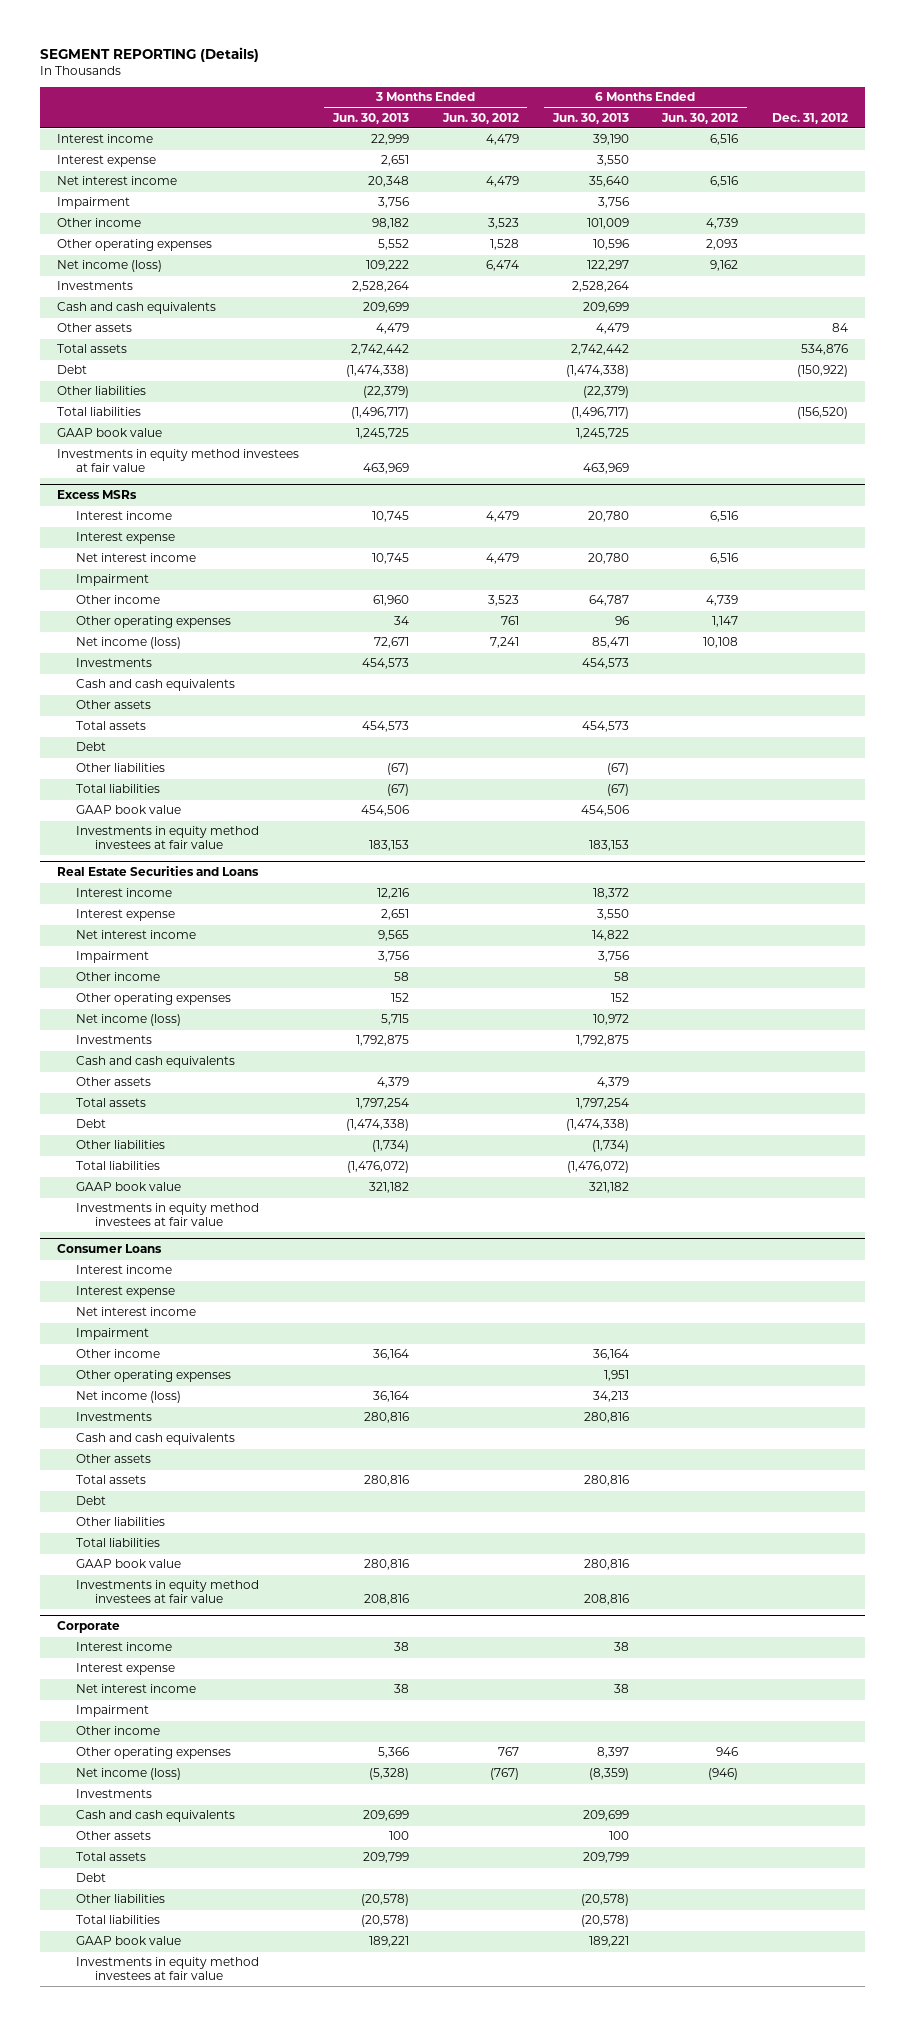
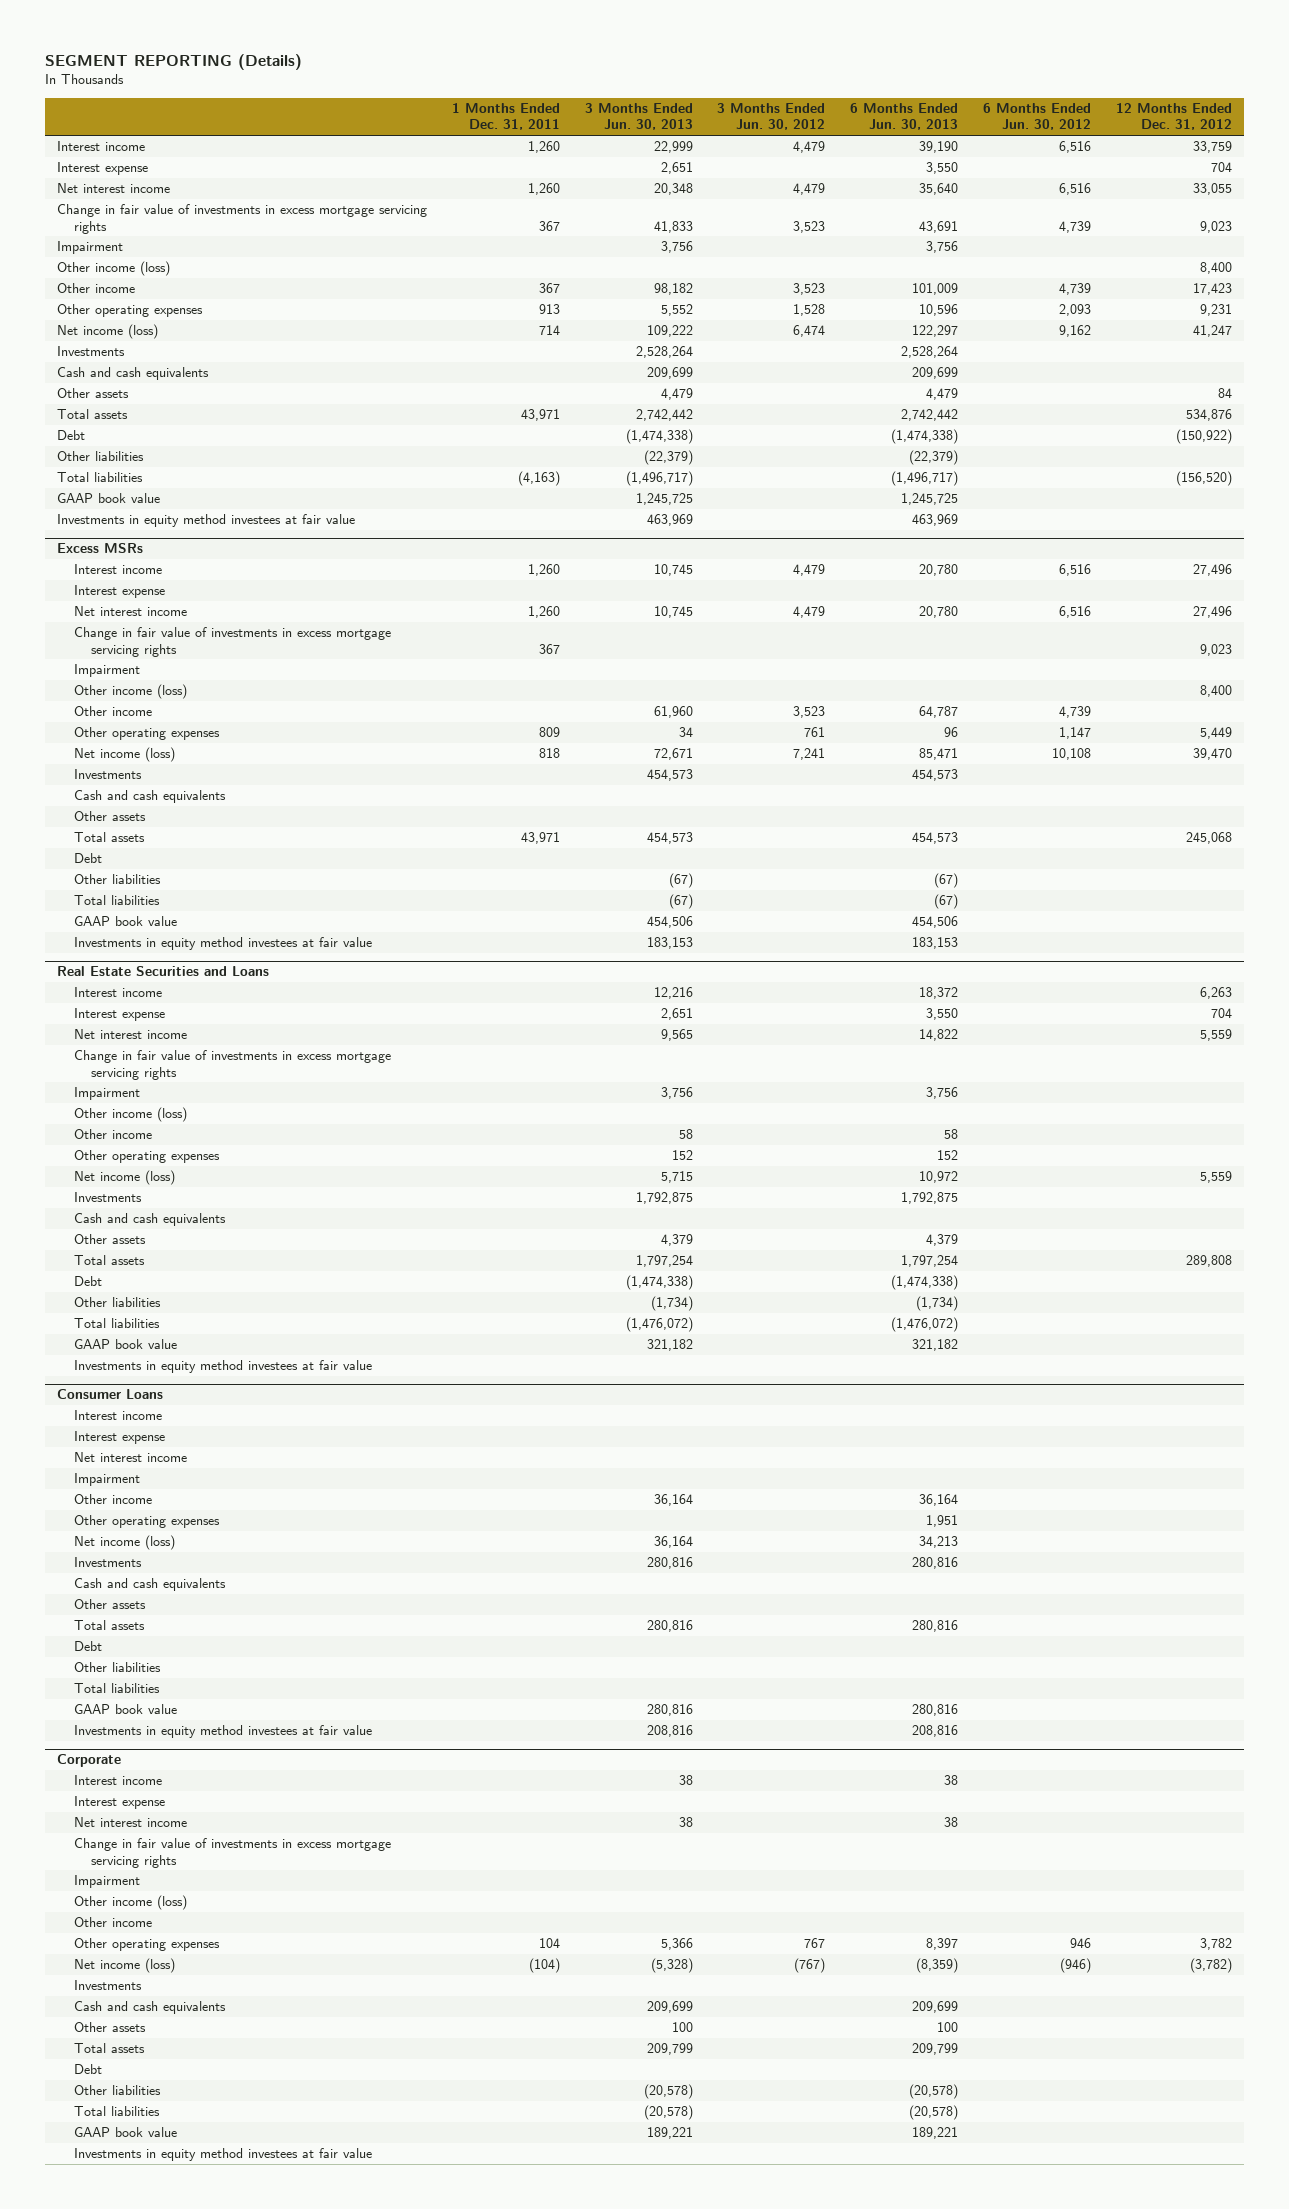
- | 3 Months Ended Jun. 30, 2013 | 3 Months Ended Jun. 30, 2012 | 6 Months Ended Jun. 30, 2013 | 6 Months Ended Jun. 30, 2012 | Dec. 31, 2012
+ | 1 Months Ended Dec. 31, 2011 | 3 Months Ended Jun. 30, 2013 | 3 Months Ended Jun. 30, 2012 | 6 Months Ended Jun. 30, 2013 | 6 Months Ended Jun. 30, 2012 | 12 Months Ended Dec. 31, 2012
+ Change in fair value of investments in excess mortgage servicing rights | 367 | 41,833 | 3,523 | 43,691 | 4,739 | 9,023
+ Other income (loss) | | | | | | 8,400
@ Excess MSRs
+ Change in fair value of investments in excess mortgage servicing rights | 367 | | | | | 9,023
+ Other income (loss) | | | | | | 8,400
@ Real Estate Securities and Loans
+ Change in fair value of investments in excess mortgage servicing rights
+ Other income (loss)
@ Corporate
+ Change in fair value of investments in excess mortgage servicing rights
+ Other income (loss)

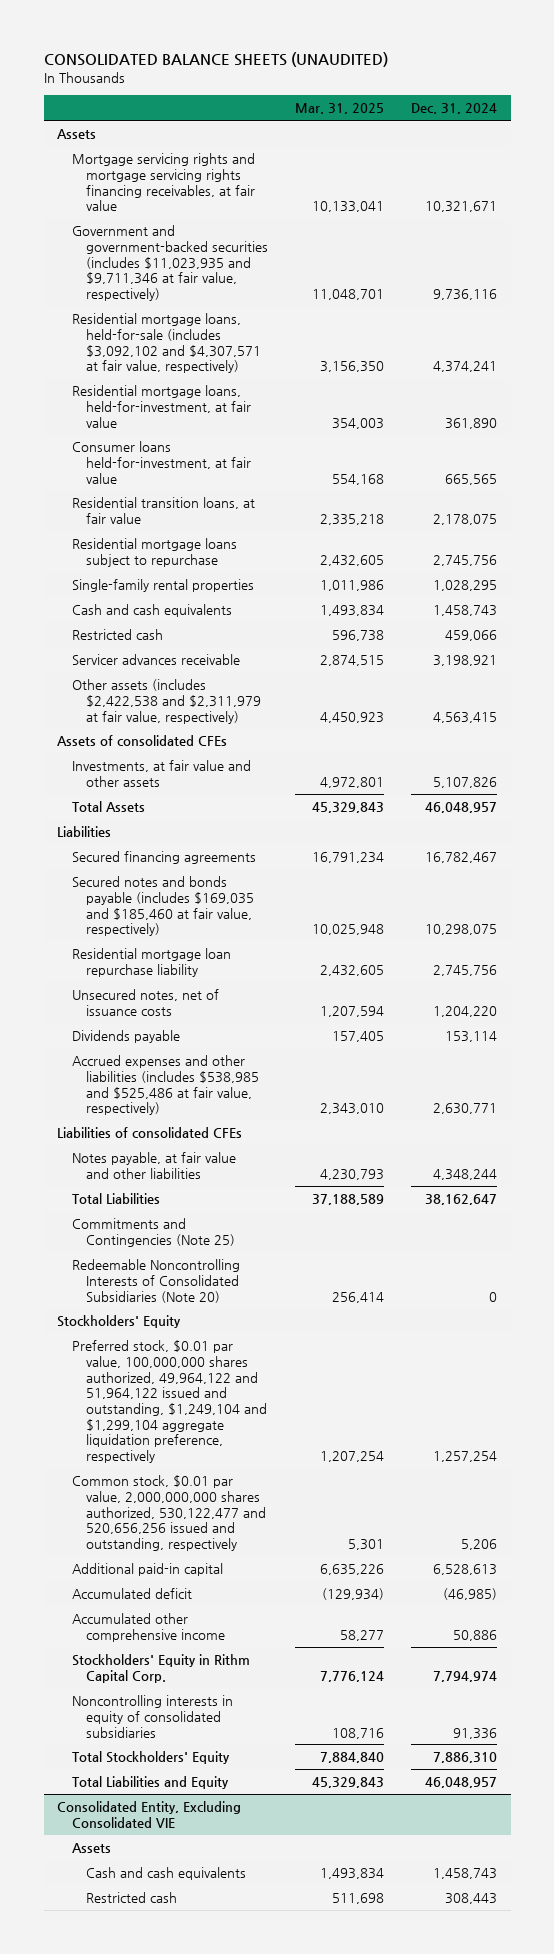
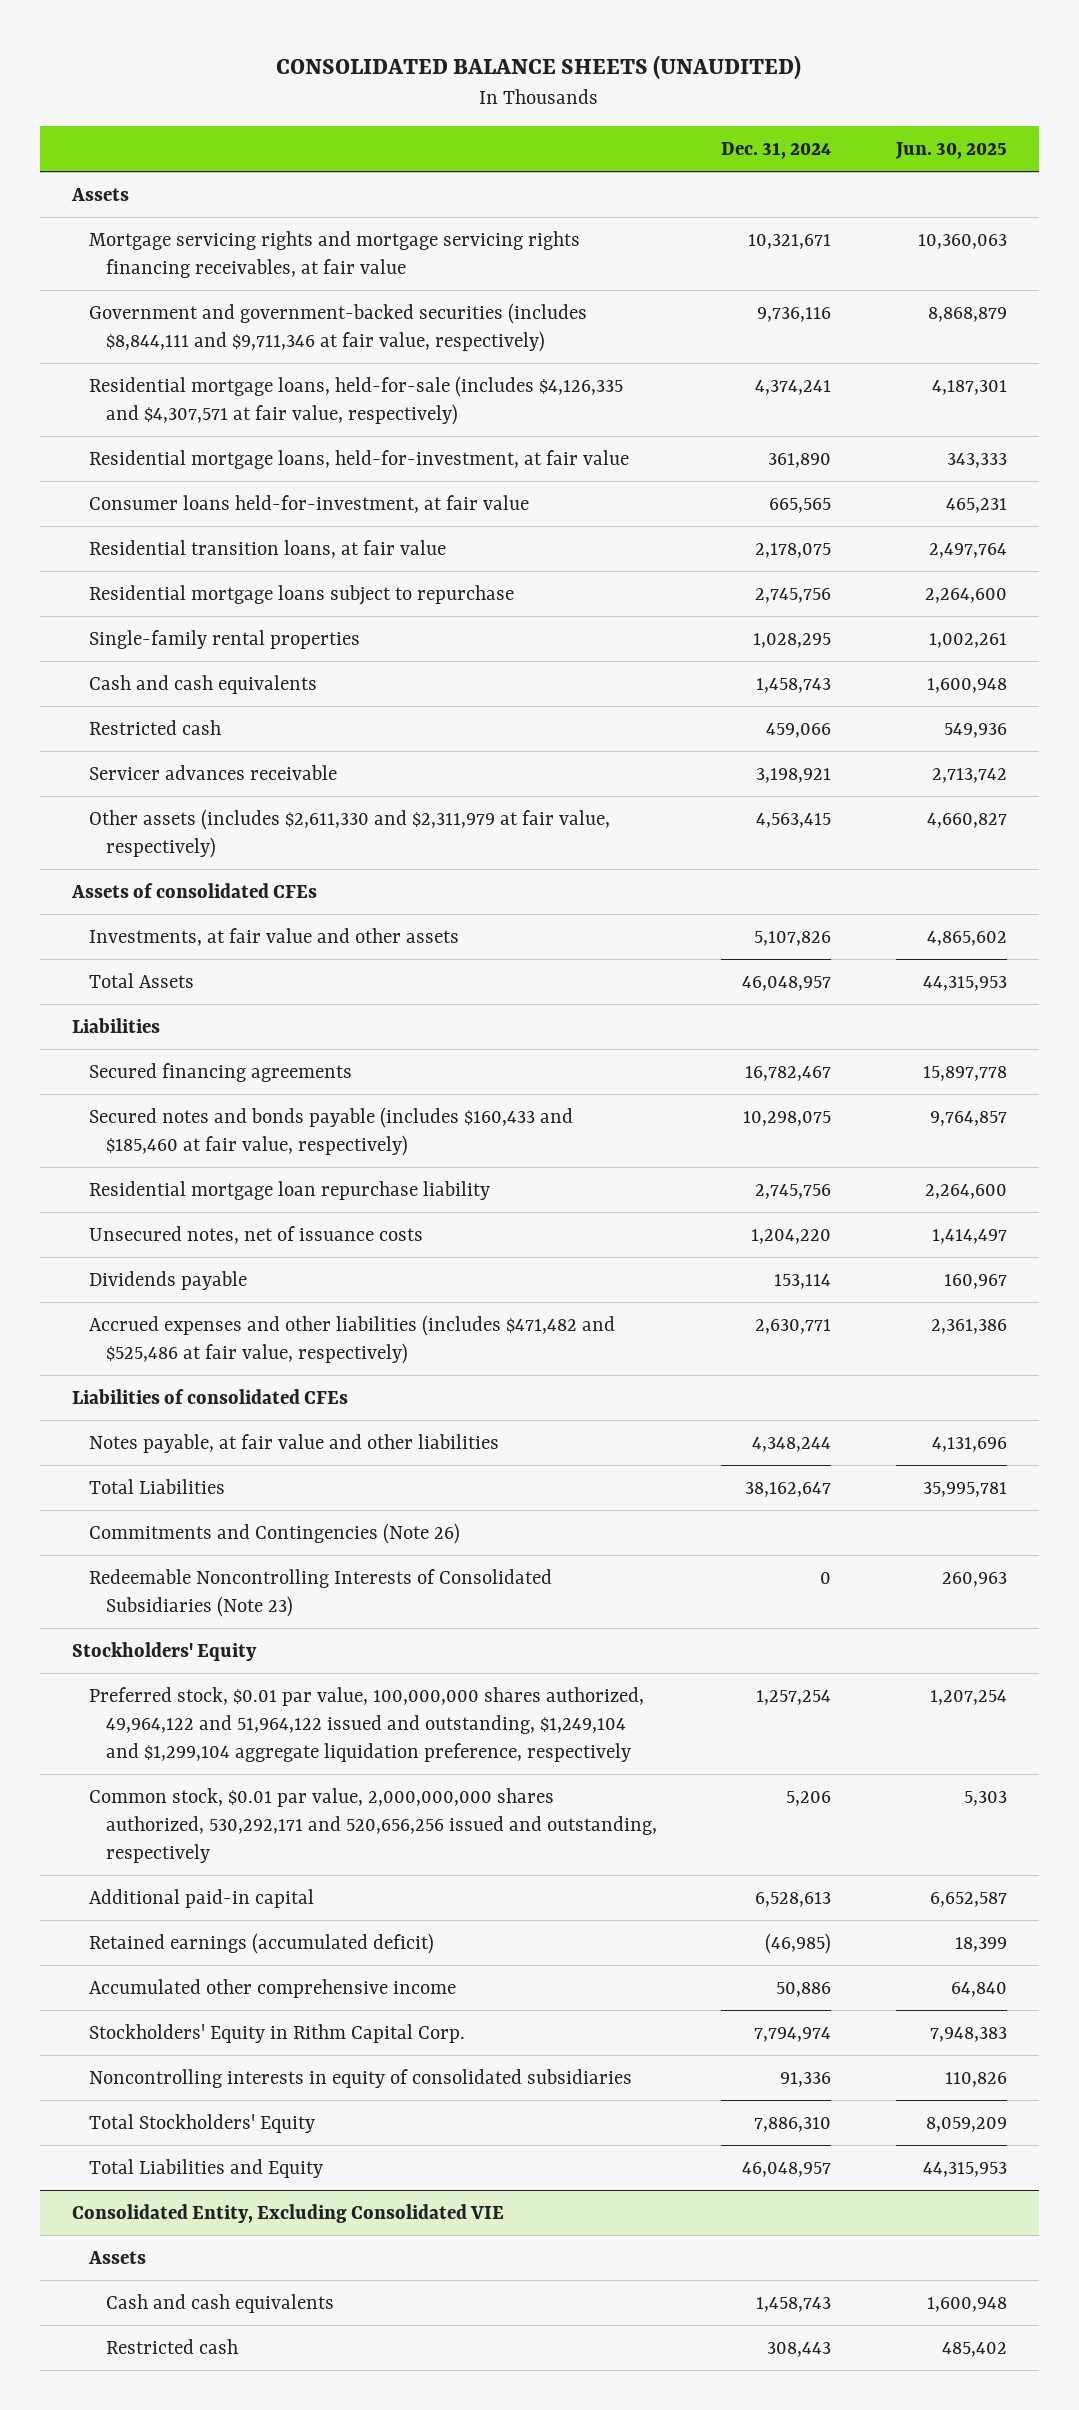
- | Mar. 31, 2025 | Dec. 31, 2024
+ | Dec. 31, 2024 | Jun. 30, 2025
- Government and government-backed securities (includes $11,023,935 and $9,711,346 at fair value, respectively) | 11,048,701 | 9,736,116
- Residential mortgage loans, held-for-sale (includes $3,092,102 and $4,307,571 at fair value, respectively) | 3,156,350 | 4,374,241
+ Government and government-backed securities (includes $8,844,111 and $9,711,346 at fair value, respectively) | 9,736,116 | 8,868,879
+ Residential mortgage loans, held-for-sale (includes $4,126,335 and $4,307,571 at fair value, respectively) | 4,374,241 | 4,187,301
- Other assets (includes $2,422,538 and $2,311,979 at fair value, respectively) | 4,450,923 | 4,563,415
+ Other assets (includes $2,611,330 and $2,311,979 at fair value, respectively) | 4,563,415 | 4,660,827
- Secured notes and bonds payable (includes $169,035 and $185,460 at fair value, respectively) | 10,025,948 | 10,298,075
+ Secured notes and bonds payable (includes $160,433 and $185,460 at fair value, respectively) | 10,298,075 | 9,764,857
- Accrued expenses and other liabilities (includes $538,985 and $525,486 at fair value, respectively) | 2,343,010 | 2,630,771
+ Accrued expenses and other liabilities (includes $471,482 and $525,486 at fair value, respectively) | 2,630,771 | 2,361,386
- Commitments and Contingencies (Note 25)
- Redeemable Noncontrolling Interests of Consolidated Subsidiaries (Note 20) | 256,414 | 0
+ Commitments and Contingencies (Note 26)
+ Redeemable Noncontrolling Interests of Consolidated Subsidiaries (Note 23) | 0 | 260,963
- Common stock, $0.01 par value, 2,000,000,000 shares authorized, 530,122,477 and 520,656,256 issued and outstanding, respectively | 5,301 | 5,206
+ Common stock, $0.01 par value, 2,000,000,000 shares authorized, 530,292,171 and 520,656,256 issued and outstanding, respectively | 5,206 | 5,303
- Accumulated deficit | (129,934) | (46,985)
+ Retained earnings (accumulated deficit) | (46,985) | 18,399

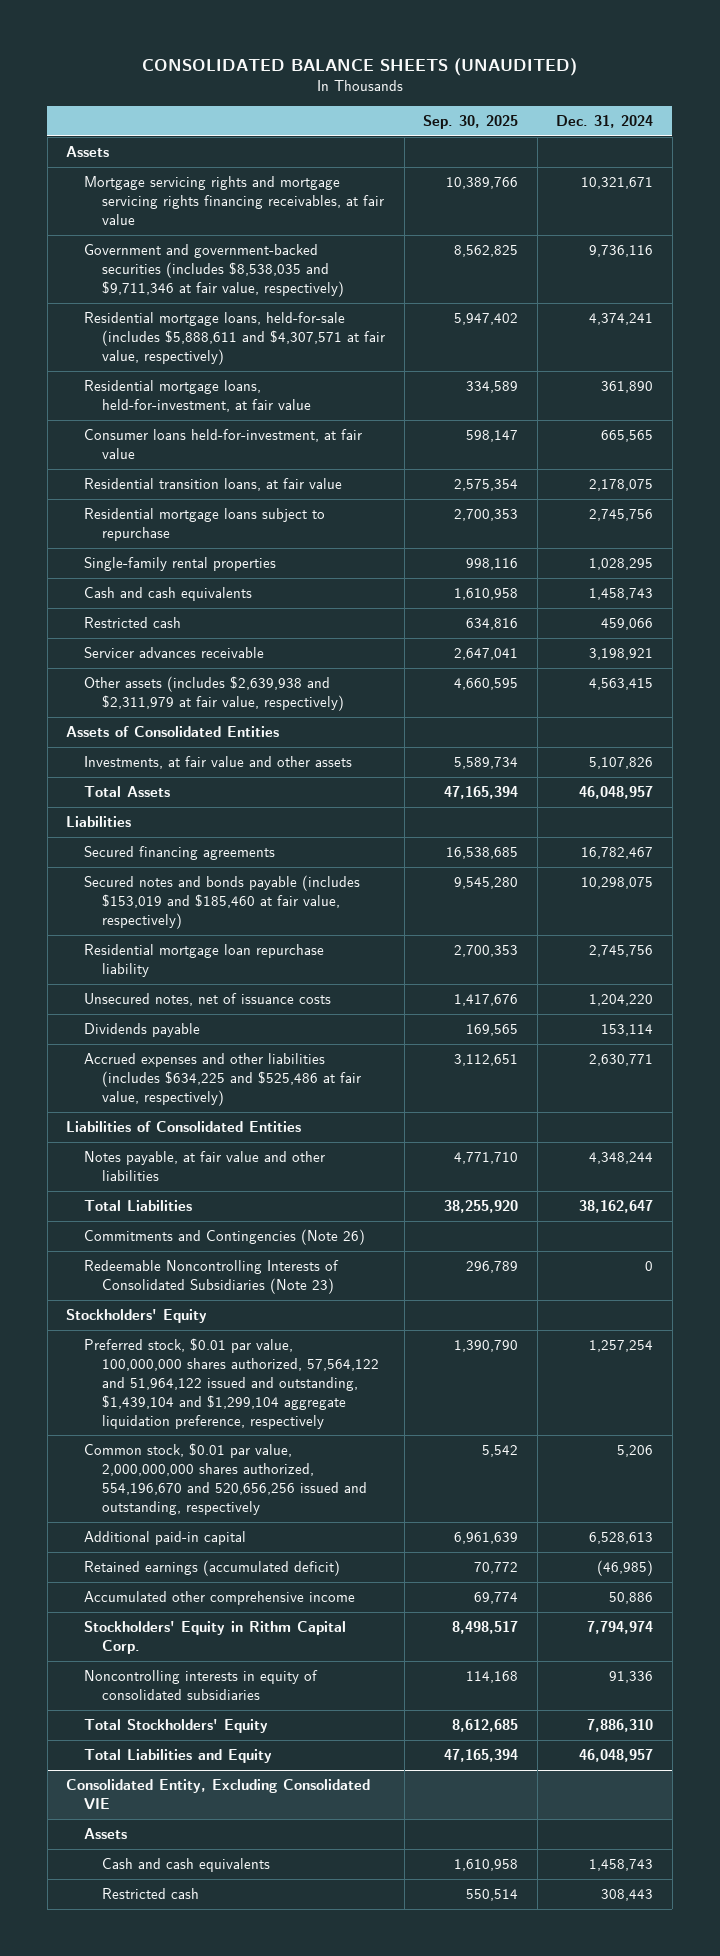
- | Dec. 31, 2024 | Jun. 30, 2025
+ | Sep. 30, 2025 | Dec. 31, 2024
- Government and government-backed securities (includes $8,844,111 and $9,711,346 at fair value, respectively) | 9,736,116 | 8,868,879
- Residential mortgage loans, held-for-sale (includes $4,126,335 and $4,307,571 at fair value, respectively) | 4,374,241 | 4,187,301
+ Government and government-backed securities (includes $8,538,035 and $9,711,346 at fair value, respectively) | 8,562,825 | 9,736,116
+ Residential mortgage loans, held-for-sale (includes $5,888,611 and $4,307,571 at fair value, respectively) | 5,947,402 | 4,374,241
- Other assets (includes $2,611,330 and $2,311,979 at fair value, respectively) | 4,563,415 | 4,660,827
- Assets of consolidated CFEs
+ Other assets (includes $2,639,938 and $2,311,979 at fair value, respectively) | 4,660,595 | 4,563,415
+ Assets of Consolidated Entities
- Secured notes and bonds payable (includes $160,433 and $185,460 at fair value, respectively) | 10,298,075 | 9,764,857
+ Secured notes and bonds payable (includes $153,019 and $185,460 at fair value, respectively) | 9,545,280 | 10,298,075
- Accrued expenses and other liabilities (includes $471,482 and $525,486 at fair value, respectively) | 2,630,771 | 2,361,386
- Liabilities of consolidated CFEs
+ Accrued expenses and other liabilities (includes $634,225 and $525,486 at fair value, respectively) | 3,112,651 | 2,630,771
+ Liabilities of Consolidated Entities
- Preferred stock, $0.01 par value, 100,000,000 shares authorized, 49,964,122 and 51,964,122 issued and outstanding, $1,249,104 and $1,299,104 aggregate liquidation preference, respectively | 1,257,254 | 1,207,254
- Common stock, $0.01 par value, 2,000,000,000 shares authorized, 530,292,171 and 520,656,256 issued and outstanding, respectively | 5,206 | 5,303
+ Preferred stock, $0.01 par value, 100,000,000 shares authorized, 57,564,122 and 51,964,122 issued and outstanding, $1,439,104 and $1,299,104 aggregate liquidation preference, respectively | 1,390,790 | 1,257,254
+ Common stock, $0.01 par value, 2,000,000,000 shares authorized, 554,196,670 and 520,656,256 issued and outstanding, respectively | 5,542 | 5,206

